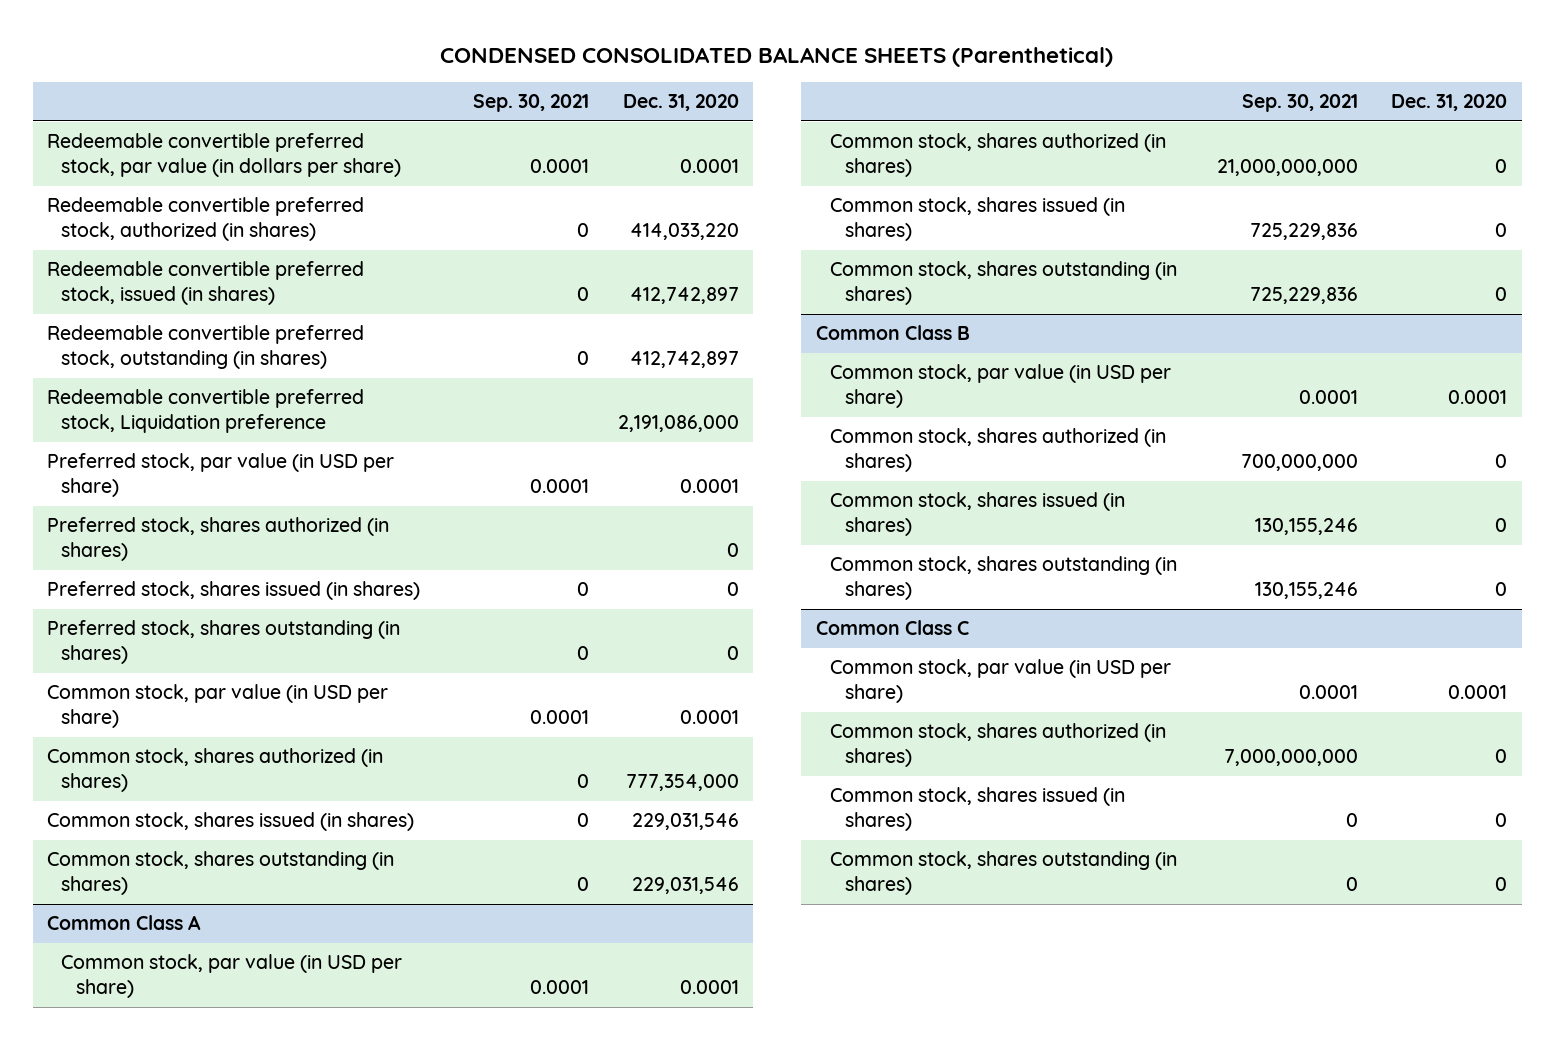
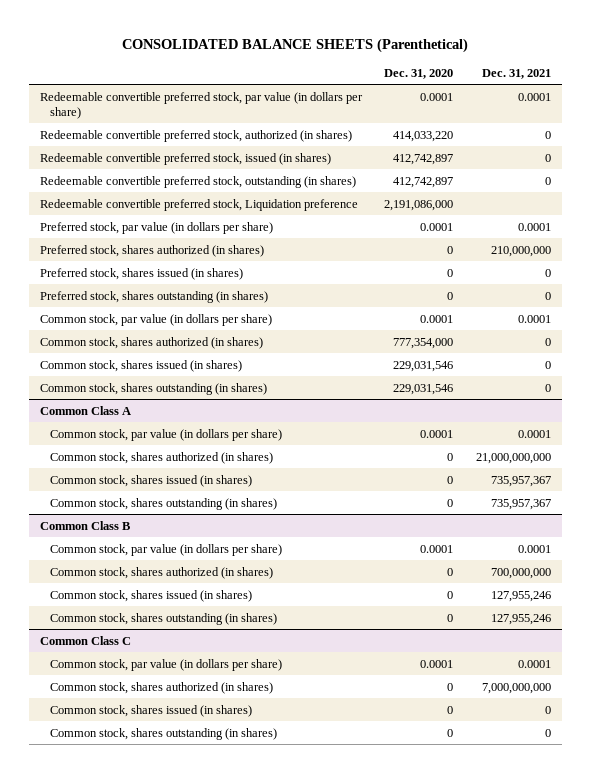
- CONDENSED CONSOLIDATED BALANCE SHEETS (Parenthetical)
+ CONSOLIDATED BALANCE SHEETS (Parenthetical)
- | Sep. 30, 2021 | Dec. 31, 2020
+ | Dec. 31, 2020 | Dec. 31, 2021
- Preferred stock, par value (in USD per share) | 0.0001 | 0.0001
+ Preferred stock, par value (in dollars per share) | 0.0001 | 0.0001
- Common stock, par value (in USD per share) | 0.0001 | 0.0001
+ Common stock, par value (in dollars per share) | 0.0001 | 0.0001
@ Common Class A
- Common stock, par value (in USD per share) | 0.0001 | 0.0001
+ Common stock, par value (in dollars per share) | 0.0001 | 0.0001
@ Common Class B
- Common stock, par value (in USD per share) | 0.0001 | 0.0001
+ Common stock, par value (in dollars per share) | 0.0001 | 0.0001
@ Common Class C
- Common stock, par value (in USD per share) | 0.0001 | 0.0001
+ Common stock, par value (in dollars per share) | 0.0001 | 0.0001

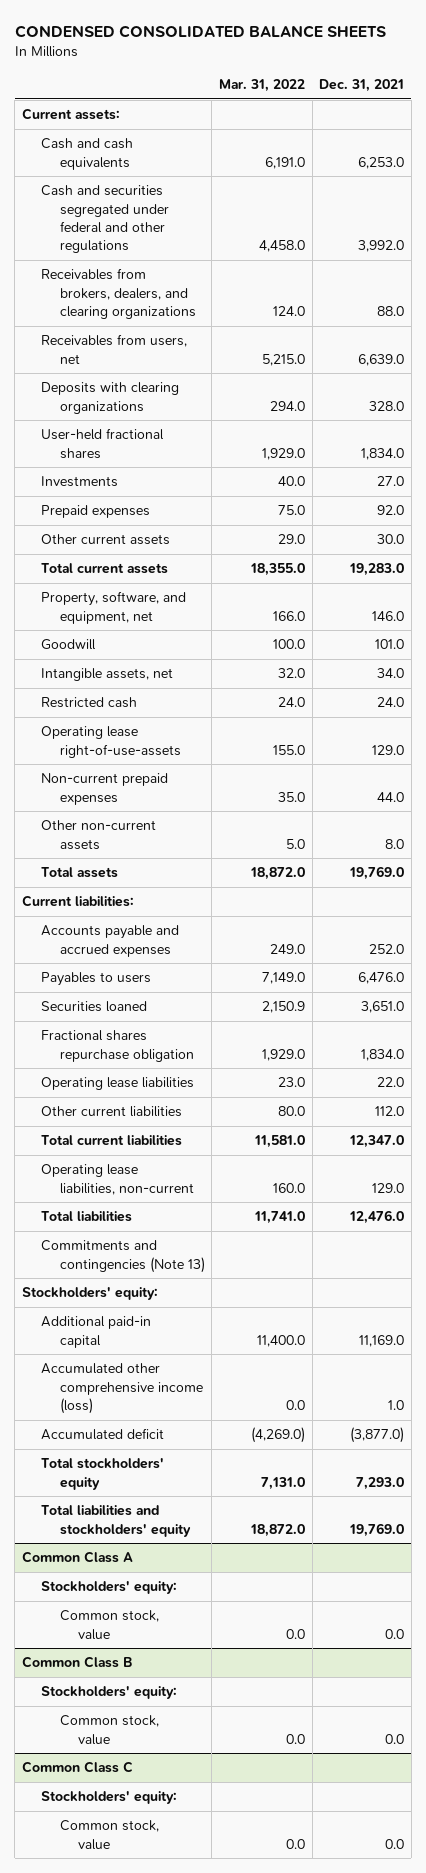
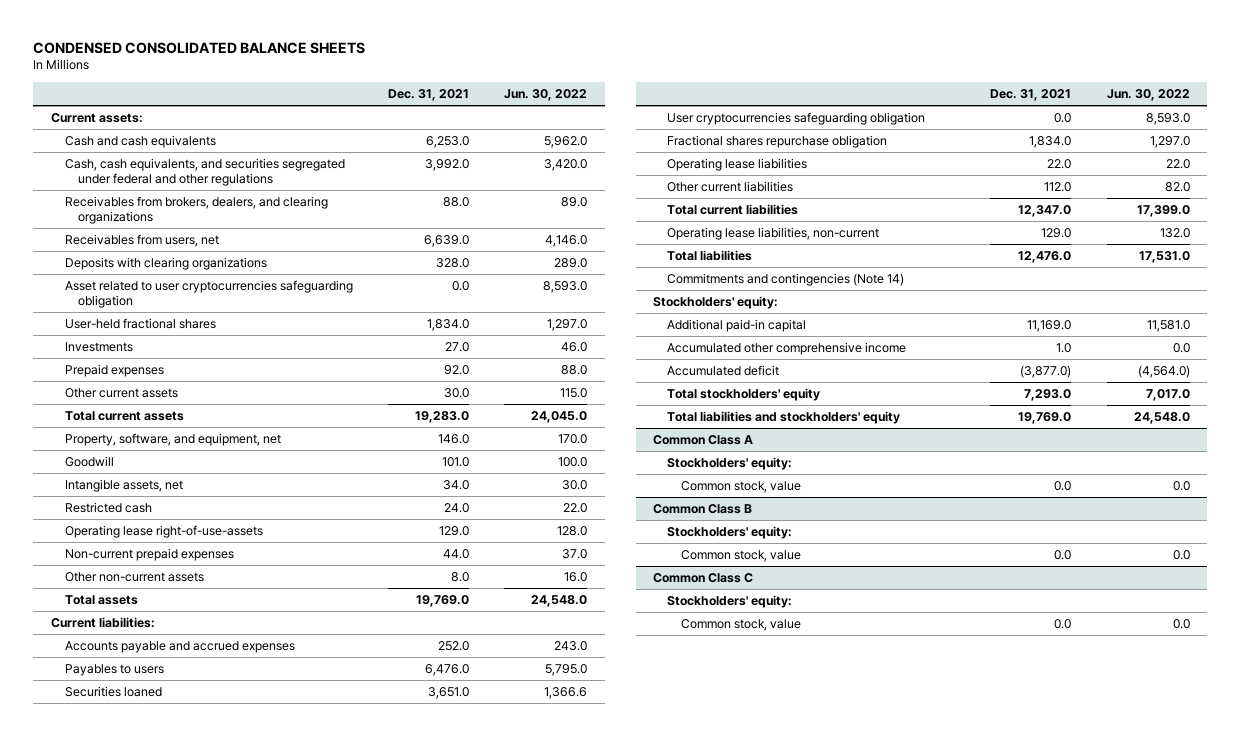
- | Mar. 31, 2022 | Dec. 31, 2021
+ | Dec. 31, 2021 | Jun. 30, 2022
- Cash and securities segregated under federal and other regulations | 4,458.0 | 3,992.0
+ Cash, cash equivalents, and securities segregated under federal and other regulations | 3,992.0 | 3,420.0
+ Asset related to user cryptocurrencies safeguarding obligation | 0.0 | 8,593.0
+ User cryptocurrencies safeguarding obligation | 0.0 | 8,593.0
- Commitments and contingencies (Note 13)
+ Commitments and contingencies (Note 14)
- Accumulated other comprehensive income (loss) | 0.0 | 1.0
+ Accumulated other comprehensive income | 1.0 | 0.0

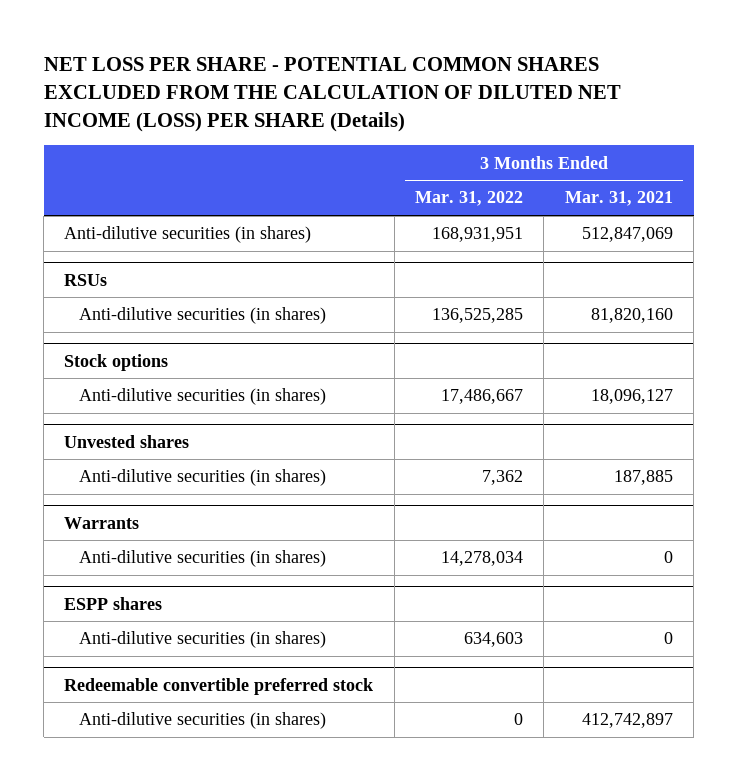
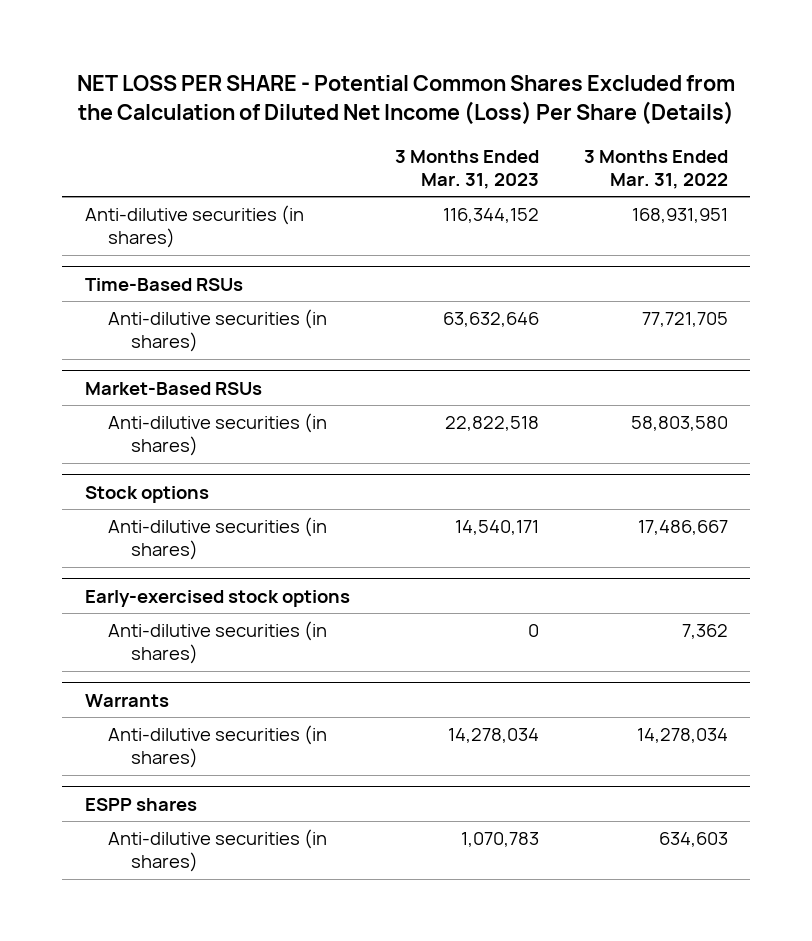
- NET LOSS PER SHARE - POTENTIAL COMMON SHARES EXCLUDED FROM THE CALCULATION OF DILUTED NET INCOME (LOSS) PER SHARE (Details)
+ NET LOSS PER SHARE - Potential Common Shares Excluded from the Calculation of Diluted Net Income (Loss) Per Share (Details)
- | 3 Months Ended Mar. 31, 2022 | 3 Months Ended Mar. 31, 2021
+ | 3 Months Ended Mar. 31, 2023 | 3 Months Ended Mar. 31, 2022
- RSUs
- Anti-dilutive securities (in shares) | 136,525,285 | 81,820,160
+ Time-Based RSUs
+ Anti-dilutive securities (in shares) | 63,632,646 | 77,721,705
+ Market-Based RSUs
+ Anti-dilutive securities (in shares) | 22,822,518 | 58,803,580
- Unvested shares
+ Early-exercised stock options
- Redeemable convertible preferred stock
- Anti-dilutive securities (in shares) | 0 | 412,742,897

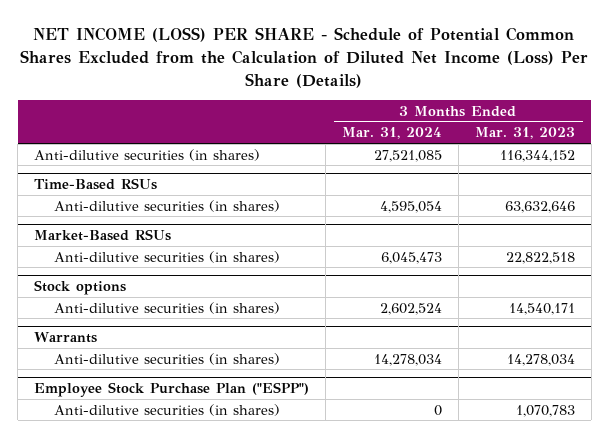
- NET LOSS PER SHARE - Potential Common Shares Excluded from the Calculation of Diluted Net Income (Loss) Per Share (Details)
+ NET INCOME (LOSS) PER SHARE - Schedule of Potential Common Shares Excluded from the Calculation of Diluted Net Income (Loss) Per Share (Details)
- | 3 Months Ended Mar. 31, 2023 | 3 Months Ended Mar. 31, 2022
+ | 3 Months Ended Mar. 31, 2024 | 3 Months Ended Mar. 31, 2023
- Early-exercised stock options
- Anti-dilutive securities (in shares) | 0 | 7,362
- ESPP shares
+ Employee Stock Purchase Plan ("ESPP")

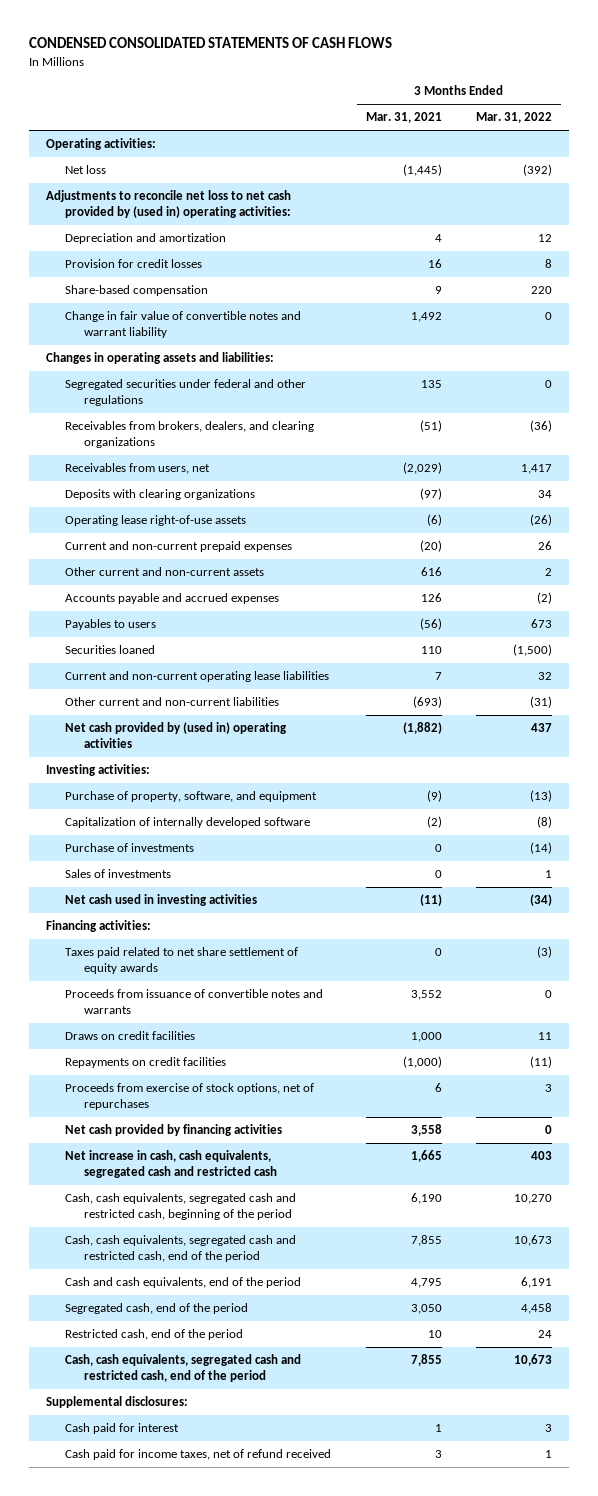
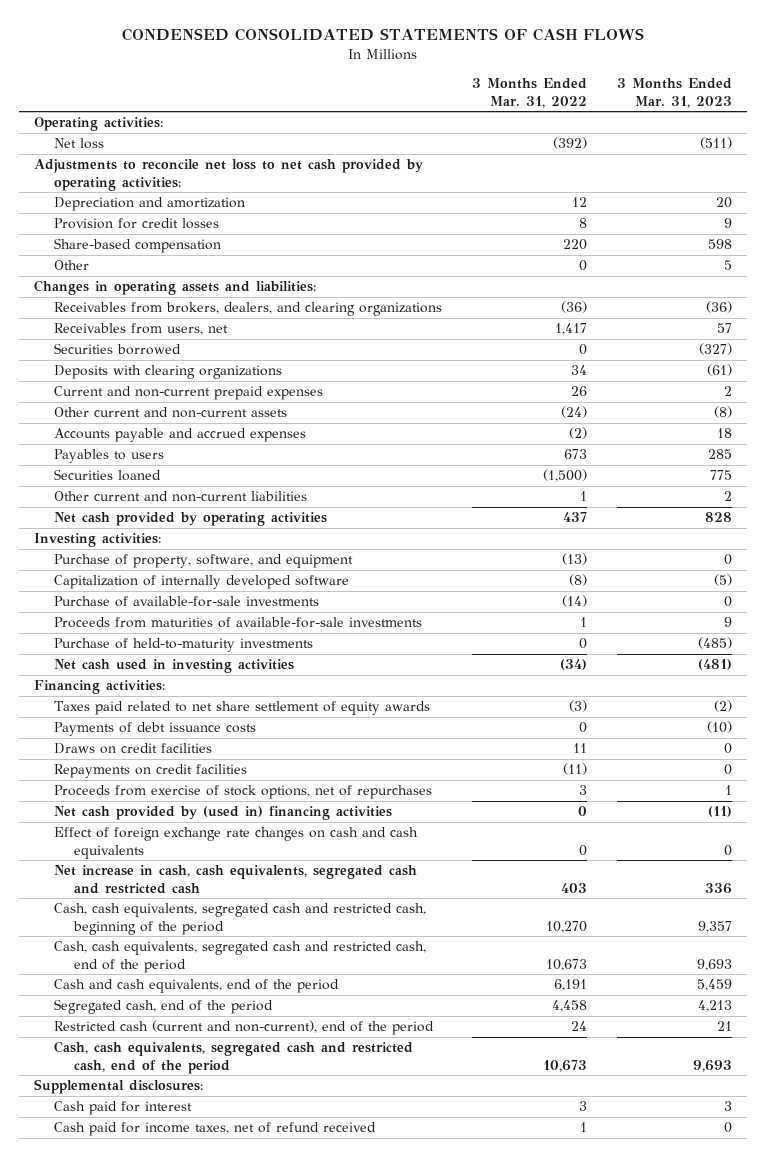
- | 3 Months Ended Mar. 31, 2021 | 3 Months Ended Mar. 31, 2022
+ | 3 Months Ended Mar. 31, 2022 | 3 Months Ended Mar. 31, 2023
- Adjustments to reconcile net loss to net cash provided by (used in) operating activities:
+ Adjustments to reconcile net loss to net cash provided by operating activities:
- Change in fair value of convertible notes and warrant liability | 1,492 | 0
+ Other | 0 | 5
- Segregated securities under federal and other regulations | 135 | 0
+ Securities borrowed | 0 | (327)
- Operating lease right-of-use assets | (6) | (26)
- Other current and non-current assets | 616 | 2
+ Other current and non-current assets | (24) | (8)
- Current and non-current operating lease liabilities | 7 | 32
- Other current and non-current liabilities | (693) | (31)
- Net cash provided by (used in) operating activities | (1,882) | 437
+ Other current and non-current liabilities | 1 | 2
+ Net cash provided by operating activities | 437 | 828
- Purchase of investments | 0 | (14)
- Sales of investments | 0 | 1
+ Purchase of available-for-sale investments | (14) | 0
+ Proceeds from maturities of available-for-sale investments | 1 | 9
+ Purchase of held-to-maturity investments | 0 | (485)
- Proceeds from issuance of convertible notes and warrants | 3,552 | 0
+ Payments of debt issuance costs | 0 | (10)
- Net cash provided by financing activities | 3,558 | 0
+ Net cash provided by (used in) financing activities | 0 | (11)
+ Effect of foreign exchange rate changes on cash and cash equivalents | 0 | 0
- Restricted cash, end of the period | 10 | 24
+ Restricted cash (current and non-current), end of the period | 24 | 21

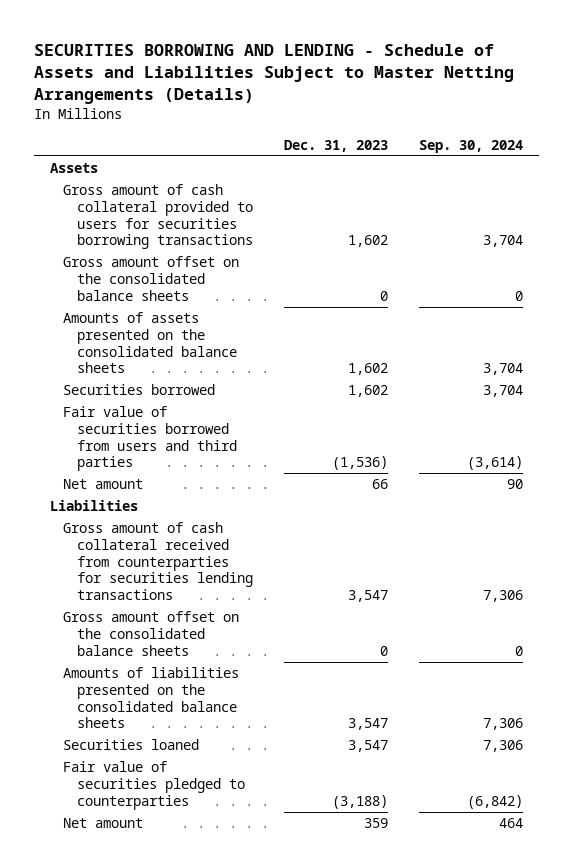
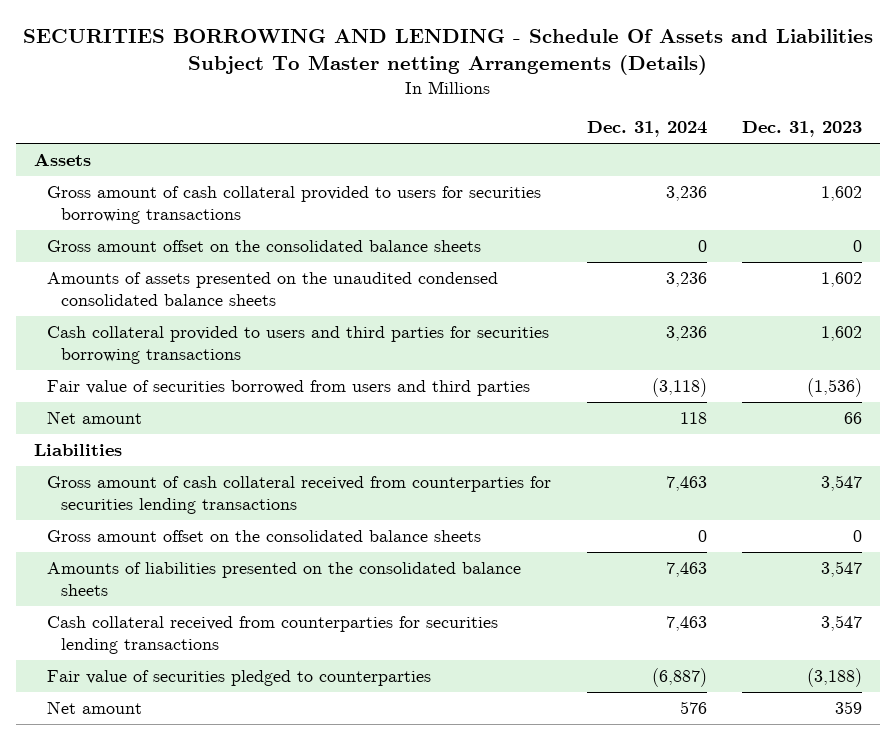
- SECURITIES BORROWING AND LENDING - Schedule of Assets and Liabilities Subject to Master Netting Arrangements (Details)
+ SECURITIES BORROWING AND LENDING - Schedule Of Assets and Liabilities Subject To Master netting Arrangements (Details)
- | Dec. 31, 2023 | Sep. 30, 2024
+ | Dec. 31, 2024 | Dec. 31, 2023
- Amounts of assets presented on the consolidated balance sheets | 1,602 | 3,704
- Securities borrowed | 1,602 | 3,704
+ Amounts of assets presented on the unaudited condensed consolidated balance sheets | 3,236 | 1,602
+ Cash collateral provided to users and third parties for securities borrowing transactions | 3,236 | 1,602
- Securities loaned | 3,547 | 7,306
+ Cash collateral received from counterparties for securities lending transactions | 7,463 | 3,547

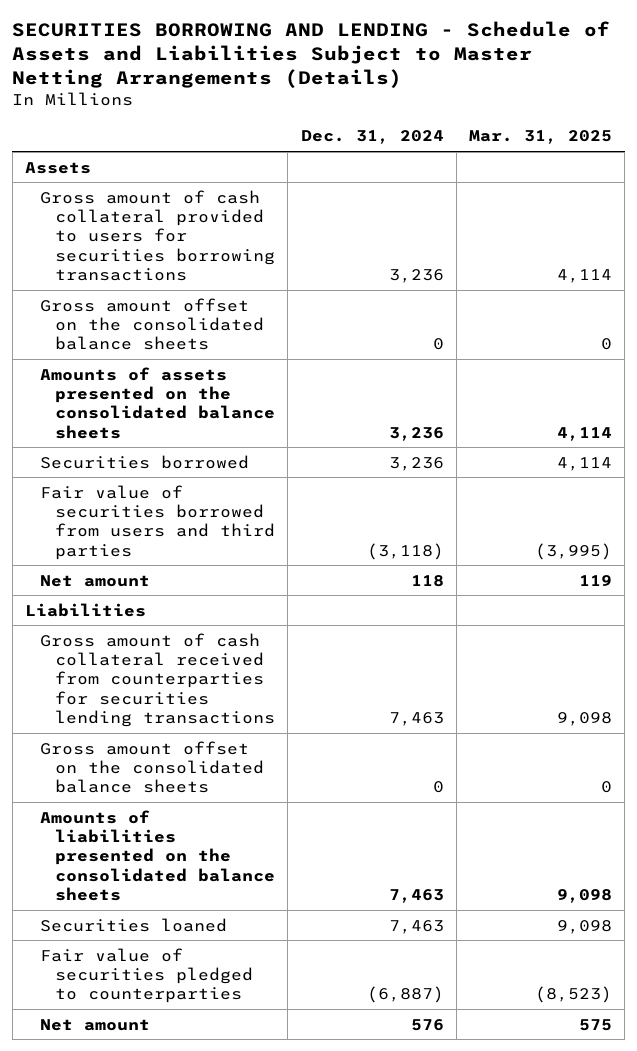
- SECURITIES BORROWING AND LENDING - Schedule Of Assets and Liabilities Subject To Master netting Arrangements (Details)
+ SECURITIES BORROWING AND LENDING - Schedule of Assets and Liabilities Subject to Master Netting Arrangements (Details)
- | Dec. 31, 2024 | Dec. 31, 2023
+ | Dec. 31, 2024 | Mar. 31, 2025
- Amounts of assets presented on the unaudited condensed consolidated balance sheets | 3,236 | 1,602
- Cash collateral provided to users and third parties for securities borrowing transactions | 3,236 | 1,602
+ Amounts of assets presented on the consolidated balance sheets | 3,236 | 4,114
+ Securities borrowed | 3,236 | 4,114
- Cash collateral received from counterparties for securities lending transactions | 7,463 | 3,547
+ Securities loaned | 7,463 | 9,098

